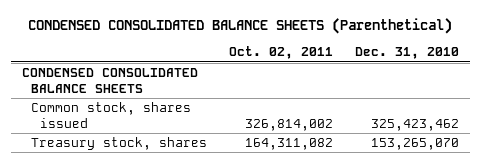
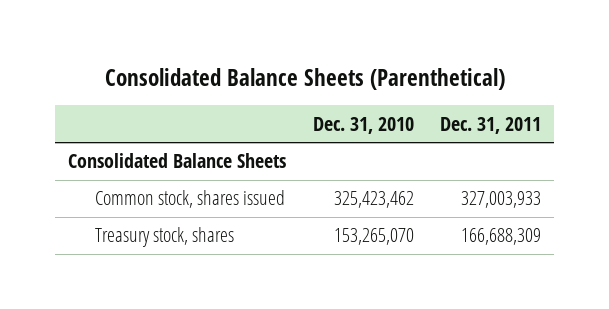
- CONDENSED CONSOLIDATED BALANCE SHEETS (Parenthetical)
+ Consolidated Balance Sheets (Parenthetical)
- | Oct. 02, 2011 | Dec. 31, 2010
+ | Dec. 31, 2010 | Dec. 31, 2011
- CONDENSED CONSOLIDATED BALANCE SHEETS
+ Consolidated Balance Sheets

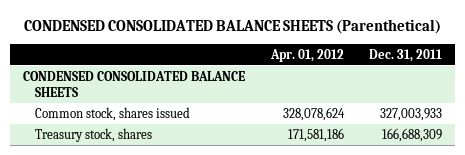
- Consolidated Balance Sheets (Parenthetical)
+ CONDENSED CONSOLIDATED BALANCE SHEETS (Parenthetical)
- | Dec. 31, 2010 | Dec. 31, 2011
+ | Apr. 01, 2012 | Dec. 31, 2011
- Consolidated Balance Sheets
+ CONDENSED CONSOLIDATED BALANCE SHEETS

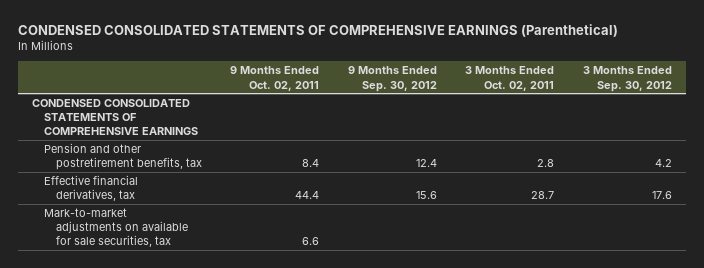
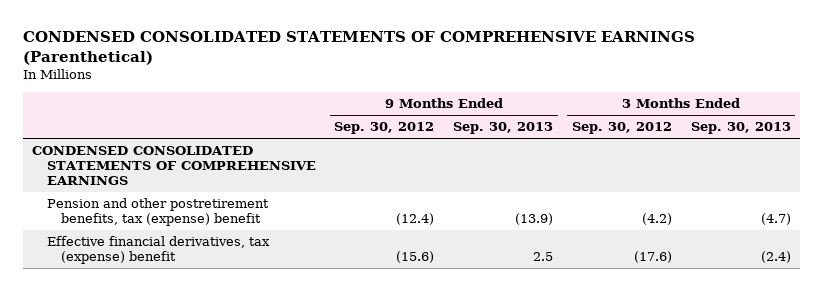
- | 9 Months Ended Oct. 02, 2011 | 9 Months Ended Sep. 30, 2012 | 3 Months Ended Oct. 02, 2011 | 3 Months Ended Sep. 30, 2012
+ | 9 Months Ended Sep. 30, 2012 | 9 Months Ended Sep. 30, 2013 | 3 Months Ended Sep. 30, 2012 | 3 Months Ended Sep. 30, 2013
- Pension and other postretirement benefits, tax | 8.4 | 12.4 | 2.8 | 4.2
- Effective financial derivatives, tax | 44.4 | 15.6 | 28.7 | 17.6
- Mark-to-market adjustments on available for sale securities, tax | 6.6 | | |
+ Pension and other postretirement benefits, tax (expense) benefit | (12.4) | (13.9) | (4.2) | (4.7)
+ Effective financial derivatives, tax (expense) benefit | (15.6) | 2.5 | (17.6) | (2.4)

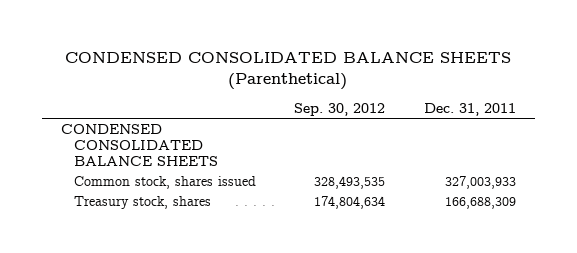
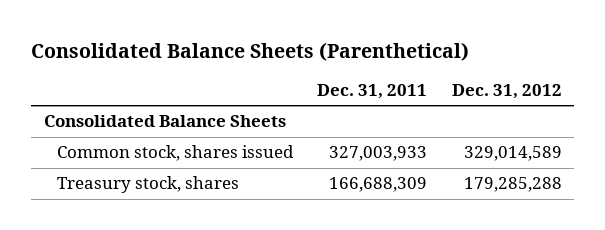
- CONDENSED CONSOLIDATED BALANCE SHEETS (Parenthetical)
+ Consolidated Balance Sheets (Parenthetical)
- | Sep. 30, 2012 | Dec. 31, 2011
+ | Dec. 31, 2011 | Dec. 31, 2012
- CONDENSED CONSOLIDATED BALANCE SHEETS
+ Consolidated Balance Sheets

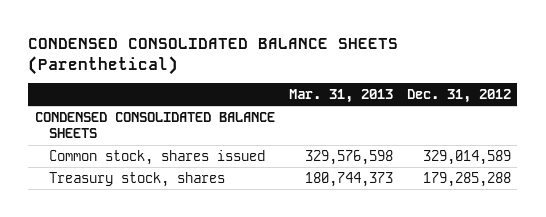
- Consolidated Balance Sheets (Parenthetical)
+ CONDENSED CONSOLIDATED BALANCE SHEETS (Parenthetical)
- | Dec. 31, 2011 | Dec. 31, 2012
+ | Mar. 31, 2013 | Dec. 31, 2012
- Consolidated Balance Sheets
+ CONDENSED CONSOLIDATED BALANCE SHEETS

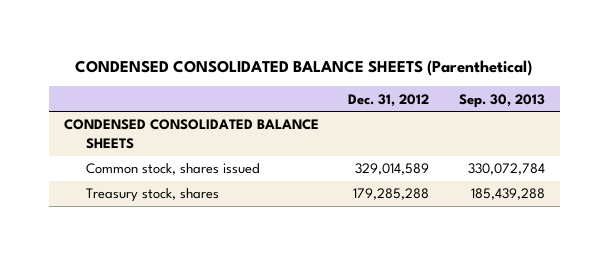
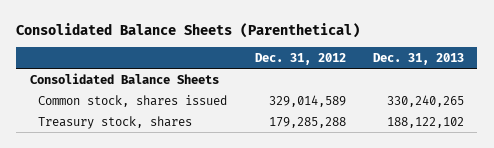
- CONDENSED CONSOLIDATED BALANCE SHEETS (Parenthetical)
+ Consolidated Balance Sheets (Parenthetical)
- | Dec. 31, 2012 | Sep. 30, 2013
+ | Dec. 31, 2012 | Dec. 31, 2013
- CONDENSED CONSOLIDATED BALANCE SHEETS
+ Consolidated Balance Sheets

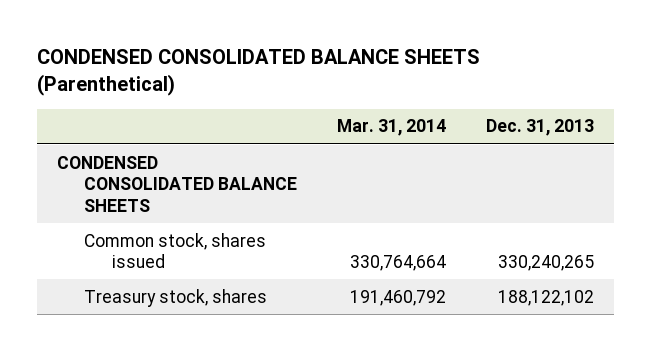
- Consolidated Balance Sheets (Parenthetical)
+ CONDENSED CONSOLIDATED BALANCE SHEETS (Parenthetical)
- | Dec. 31, 2012 | Dec. 31, 2013
+ | Mar. 31, 2014 | Dec. 31, 2013
- Consolidated Balance Sheets
+ CONDENSED CONSOLIDATED BALANCE SHEETS

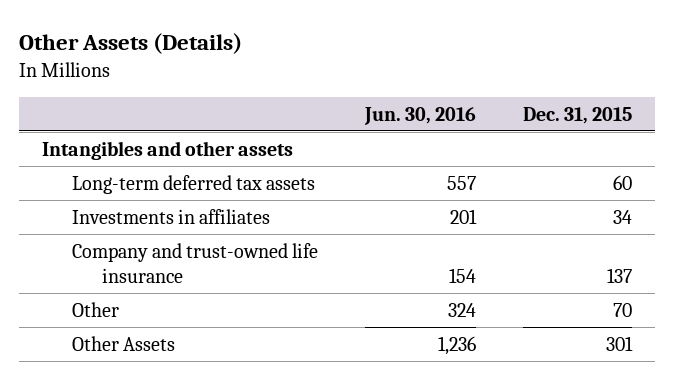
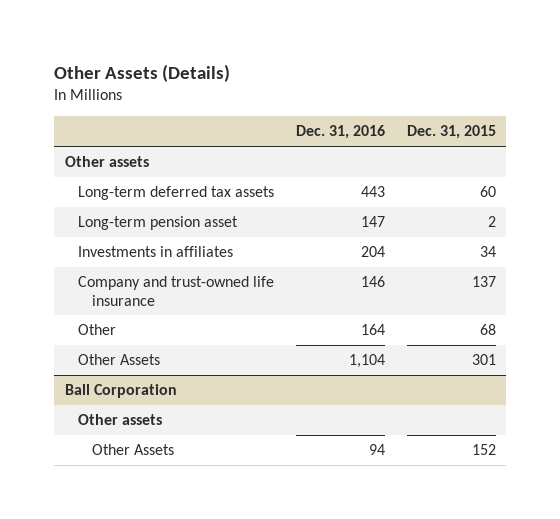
- | Jun. 30, 2016 | Dec. 31, 2015
+ | Dec. 31, 2016 | Dec. 31, 2015
- Intangibles and other assets
+ Other assets
+ Long-term pension asset | 147 | 2
- Other | 324 | 70
+ Other | 164 | 68
+ Ball Corporation
+ Other assets
+ Other Assets | 94 | 152

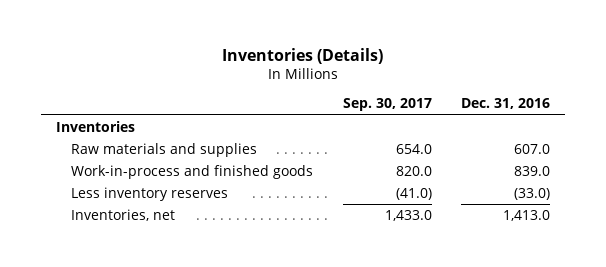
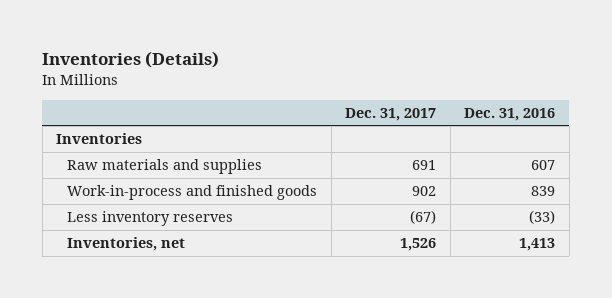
- | Sep. 30, 2017 | Dec. 31, 2016
+ | Dec. 31, 2017 | Dec. 31, 2016
- Raw materials and supplies | 654.0 | 607.0
- Work-in-process and finished goods | 820.0 | 839.0
- Less inventory reserves | (41.0) | (33.0)
- Inventories, net | 1,433.0 | 1,413.0
+ Raw materials and supplies | 691 | 607
+ Work-in-process and finished goods | 902 | 839
+ Less inventory reserves | (67) | (33)
+ Inventories, net | 1,526 | 1,413

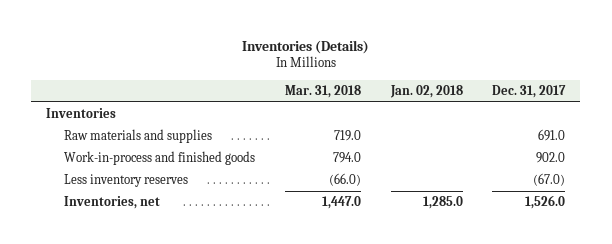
- | Dec. 31, 2017 | Dec. 31, 2016
+ | Mar. 31, 2018 | Jan. 02, 2018 | Dec. 31, 2017
- Raw materials and supplies | 691 | 607
- Work-in-process and finished goods | 902 | 839
- Less inventory reserves | (67) | (33)
- Inventories, net | 1,526 | 1,413
+ Raw materials and supplies | 719.0 | | 691.0
+ Work-in-process and finished goods | 794.0 | | 902.0
+ Less inventory reserves | (66.0) | | (67.0)
+ Inventories, net | 1,447.0 | 1,285.0 | 1,526.0

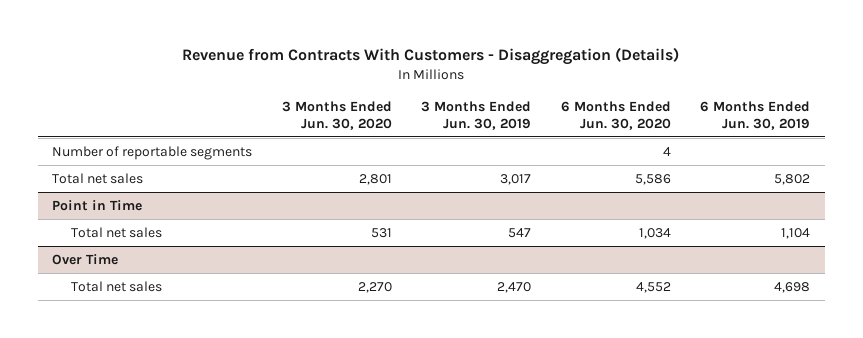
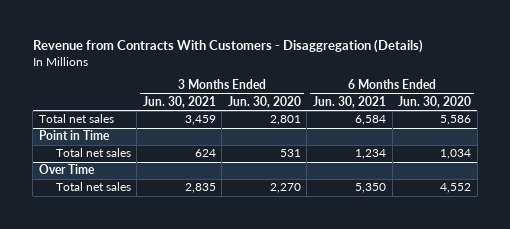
- | 3 Months Ended Jun. 30, 2020 | 3 Months Ended Jun. 30, 2019 | 6 Months Ended Jun. 30, 2020 | 6 Months Ended Jun. 30, 2019
+ | 3 Months Ended Jun. 30, 2021 | 3 Months Ended Jun. 30, 2020 | 6 Months Ended Jun. 30, 2021 | 6 Months Ended Jun. 30, 2020
- Number of reportable segments | | | 4 |

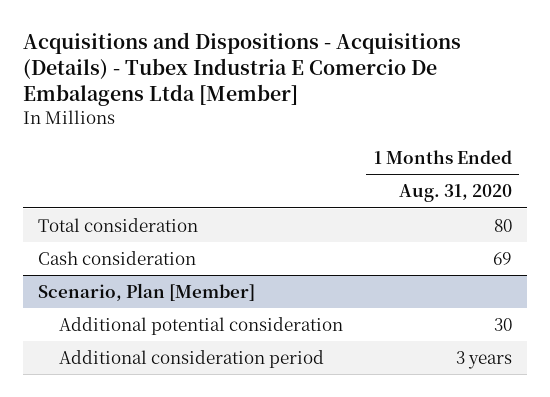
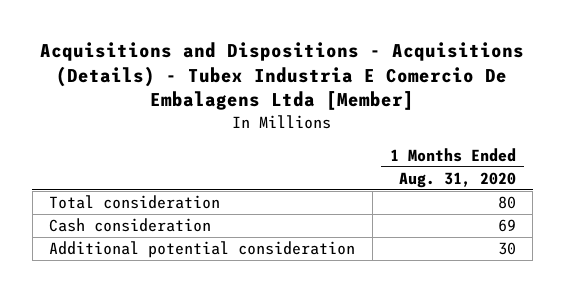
- Scenario, Plan [Member]
- Additional consideration period | 3 years

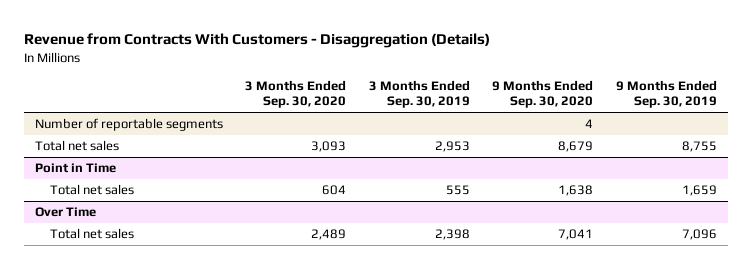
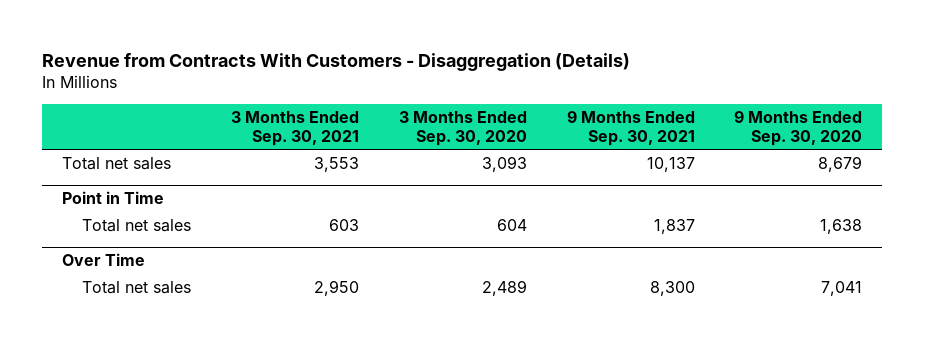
- | 3 Months Ended Sep. 30, 2020 | 3 Months Ended Sep. 30, 2019 | 9 Months Ended Sep. 30, 2020 | 9 Months Ended Sep. 30, 2019
+ | 3 Months Ended Sep. 30, 2021 | 3 Months Ended Sep. 30, 2020 | 9 Months Ended Sep. 30, 2021 | 9 Months Ended Sep. 30, 2020
- Number of reportable segments | | | 4 |

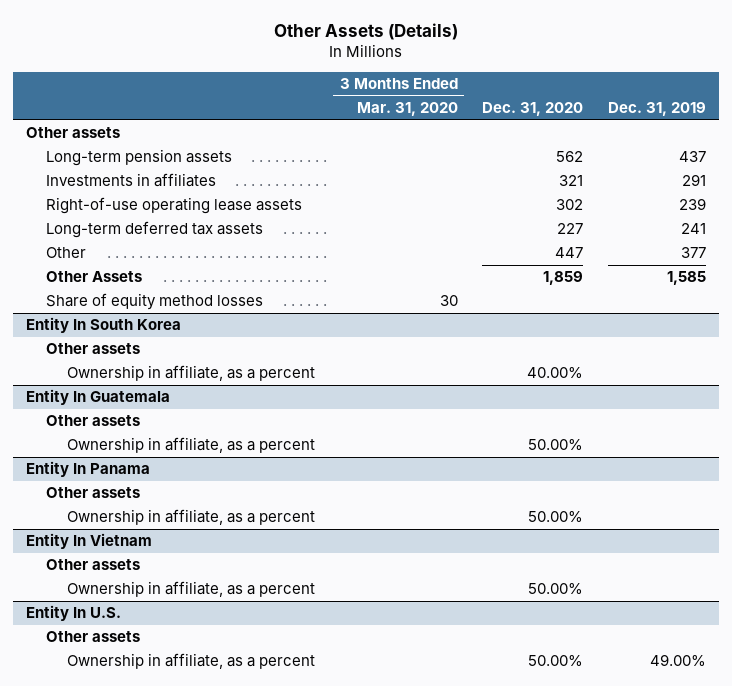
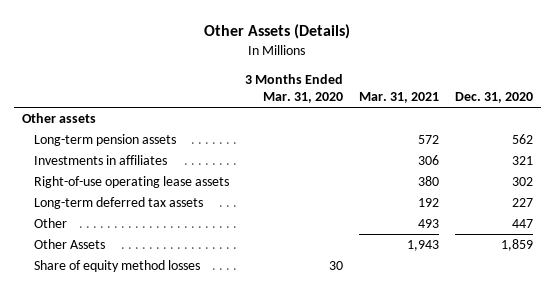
- | 3 Months Ended Mar. 31, 2020 | Dec. 31, 2020 | Dec. 31, 2019
+ | 3 Months Ended Mar. 31, 2020 | Mar. 31, 2021 | Dec. 31, 2020
- Entity In South Korea
- Other assets
- Ownership in affiliate, as a percent | | 40.00% |
- Entity In Guatemala
- Other assets
- Ownership in affiliate, as a percent | | 50.00% |
- Entity In Panama
- Other assets
- Ownership in affiliate, as a percent | | 50.00% |
- Entity In Vietnam
- Other assets
- Ownership in affiliate, as a percent | | 50.00% |
- Entity In U.S.
- Other assets
- Ownership in affiliate, as a percent | | 50.00% | 49.00%

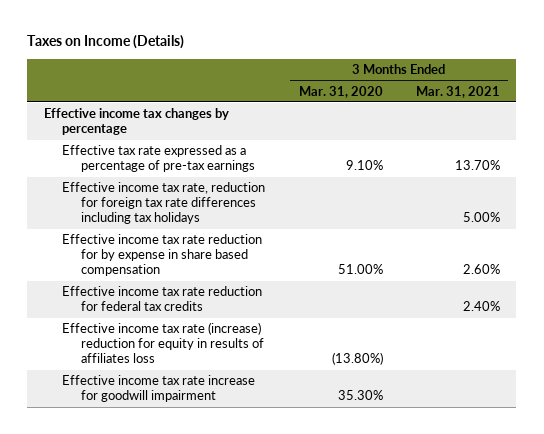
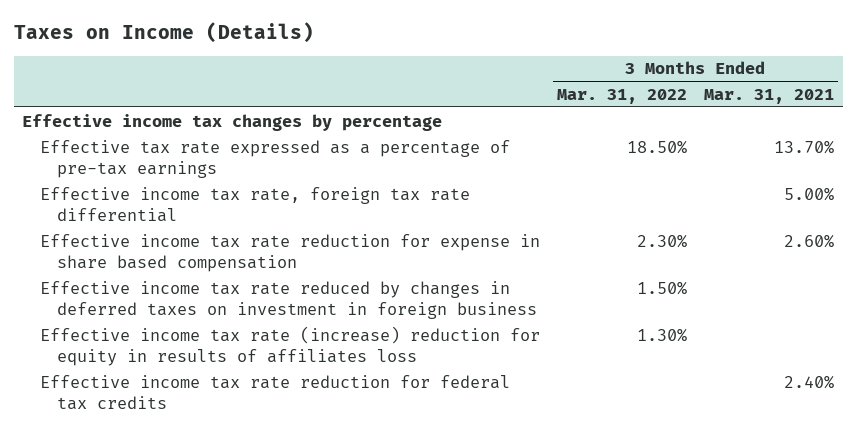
- | 3 Months Ended Mar. 31, 2020 | 3 Months Ended Mar. 31, 2021
+ | 3 Months Ended Mar. 31, 2022 | 3 Months Ended Mar. 31, 2021
- Effective income tax rate, reduction for foreign tax rate differences including tax holidays | | 5.00%
- Effective income tax rate reduction for by expense in share based compensation | 51.00% | 2.60%
+ Effective income tax rate, foreign tax rate differential | | 5.00%
+ Effective income tax rate reduction for expense in share based compensation | 2.30% | 2.60%
+ Effective income tax rate reduced by changes in deferred taxes on investment in foreign business | 1.50% |
- Effective income tax rate increase for goodwill impairment | 35.30% |
moved down: Effective income tax rate reduction for federal tax credits | | 2.40%

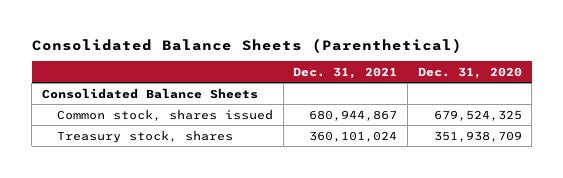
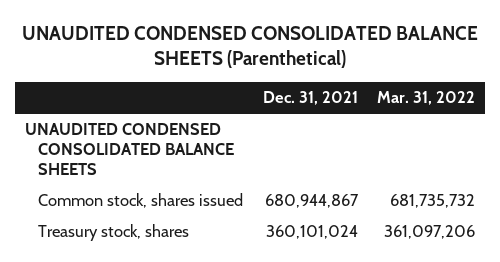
- Consolidated Balance Sheets (Parenthetical)
+ UNAUDITED CONDENSED CONSOLIDATED BALANCE SHEETS (Parenthetical)
- | Dec. 31, 2021 | Dec. 31, 2020
+ | Dec. 31, 2021 | Mar. 31, 2022
- Consolidated Balance Sheets
+ UNAUDITED CONDENSED CONSOLIDATED BALANCE SHEETS

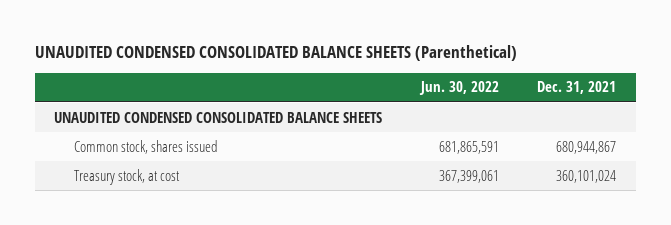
- | Dec. 31, 2021 | Mar. 31, 2022
+ | Jun. 30, 2022 | Dec. 31, 2021
- Treasury stock, shares | 360,101,024 | 361,097,206
+ Treasury stock, at cost | 367,399,061 | 360,101,024

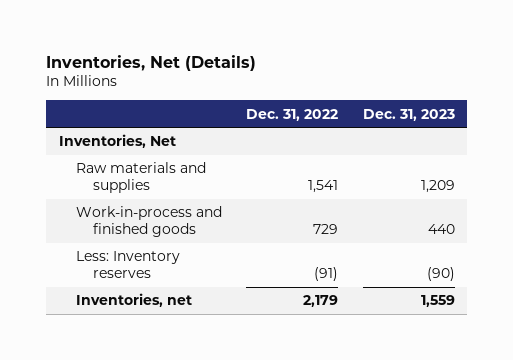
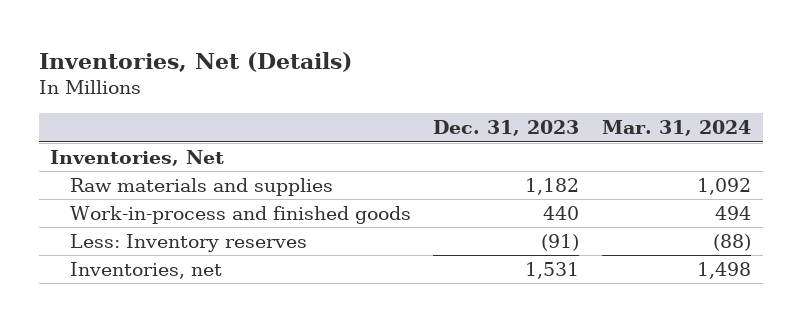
- | Dec. 31, 2022 | Dec. 31, 2023
+ | Dec. 31, 2023 | Mar. 31, 2024
- Raw materials and supplies | 1,541 | 1,209
+ Raw materials and supplies | 1,182 | 1,092
- Less: Inventory reserves | (91) | (90)
- Inventories, net | 2,179 | 1,559
+ Less: Inventory reserves | (91) | (88)
+ Inventories, net | 1,531 | 1,498

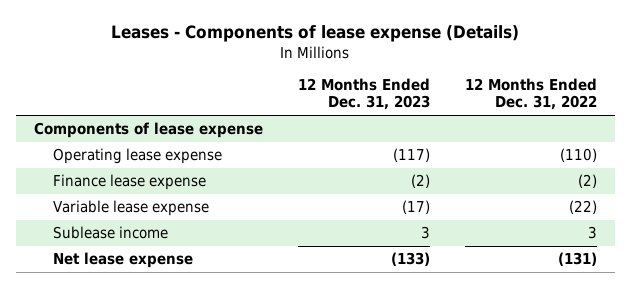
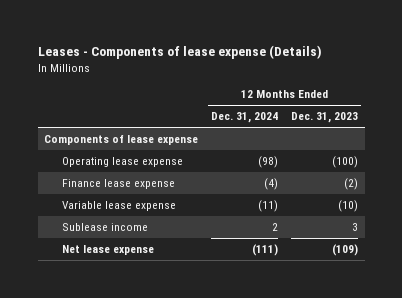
- | 12 Months Ended Dec. 31, 2023 | 12 Months Ended Dec. 31, 2022
+ | 12 Months Ended Dec. 31, 2024 | 12 Months Ended Dec. 31, 2023
- Operating lease expense | (117) | (110)
+ Operating lease expense | (98) | (100)
- Variable lease expense | (17) | (22)
+ Variable lease expense | (11) | (10)
- Net lease expense | (133) | (131)
+ Net lease expense | (111) | (109)

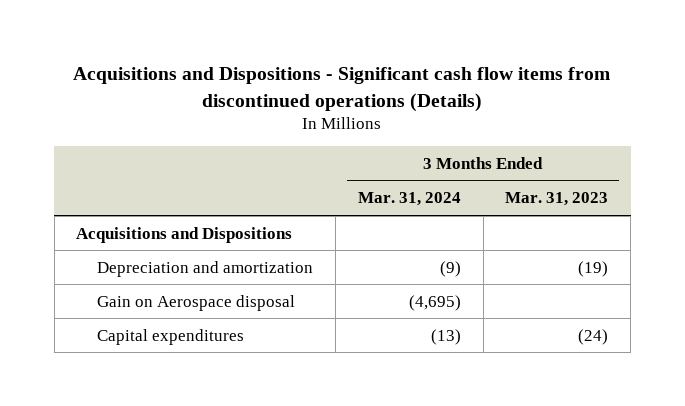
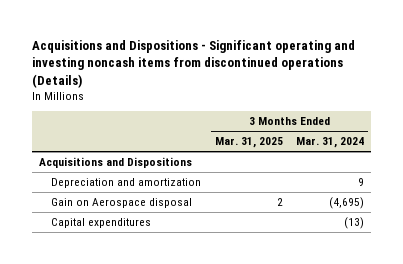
- Acquisitions and Dispositions - Significant cash flow items from discontinued operations (Details)
+ Acquisitions and Dispositions - Significant operating and investing noncash items from discontinued operations (Details)
- | 3 Months Ended Mar. 31, 2024 | 3 Months Ended Mar. 31, 2023
+ | 3 Months Ended Mar. 31, 2025 | 3 Months Ended Mar. 31, 2024
- Depreciation and amortization | (9) | (19)
+ Depreciation and amortization | | 9

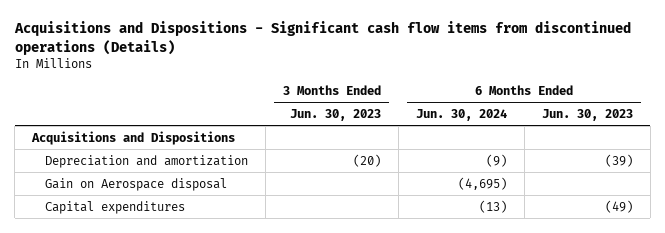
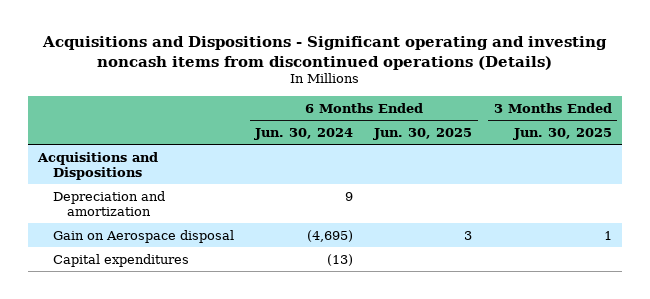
- Acquisitions and Dispositions - Significant cash flow items from discontinued operations (Details)
+ Acquisitions and Dispositions - Significant operating and investing noncash items from discontinued operations (Details)
- | 3 Months Ended Jun. 30, 2023 | 6 Months Ended Jun. 30, 2024 | 6 Months Ended Jun. 30, 2023
+ | 6 Months Ended Jun. 30, 2024 | 6 Months Ended Jun. 30, 2025 | 3 Months Ended Jun. 30, 2025
- Depreciation and amortization | (20) | (9) | (39)
+ Depreciation and amortization | 9 | |

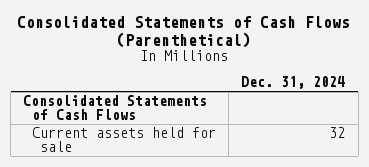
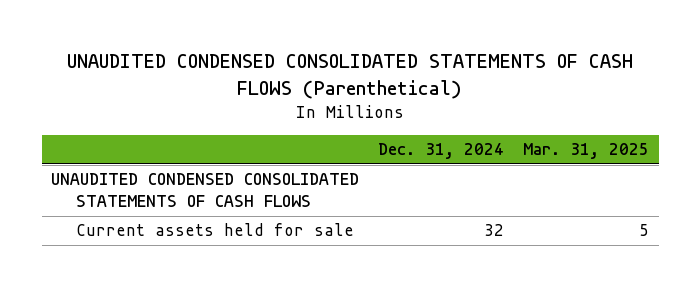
- Consolidated Statements of Cash Flows (Parenthetical)
+ UNAUDITED CONDENSED CONSOLIDATED STATEMENTS OF CASH FLOWS (Parenthetical)
- | Dec. 31, 2024
+ | Dec. 31, 2024 | Mar. 31, 2025
- Consolidated Statements of Cash Flows
+ UNAUDITED CONDENSED CONSOLIDATED STATEMENTS OF CASH FLOWS

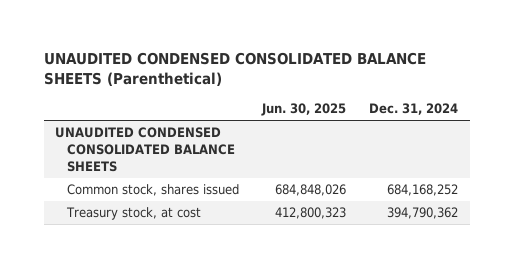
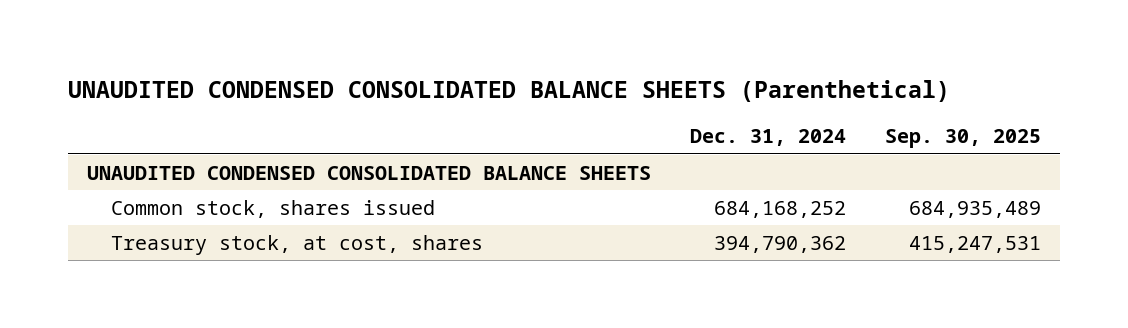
- | Jun. 30, 2025 | Dec. 31, 2024
+ | Dec. 31, 2024 | Sep. 30, 2025
- Treasury stock, at cost | 412,800,323 | 394,790,362
+ Treasury stock, at cost, shares | 394,790,362 | 415,247,531

